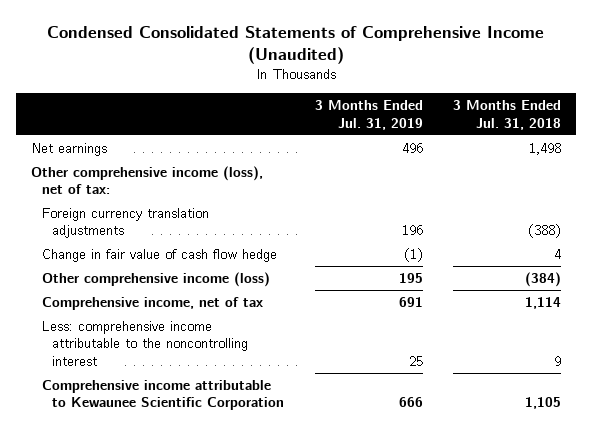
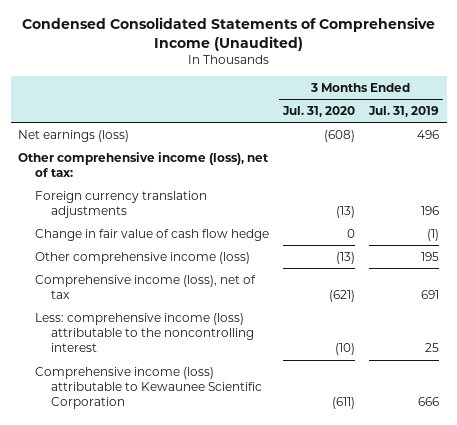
- | 3 Months Ended Jul. 31, 2019 | 3 Months Ended Jul. 31, 2018
+ | 3 Months Ended Jul. 31, 2020 | 3 Months Ended Jul. 31, 2019
- Net earnings | 496 | 1,498
+ Net earnings (loss) | (608) | 496
- Comprehensive income, net of tax | 691 | 1,114
- Less: comprehensive income attributable to the noncontrolling interest | 25 | 9
- Comprehensive income attributable to Kewaunee Scientific Corporation | 666 | 1,105
+ Comprehensive income (loss), net of tax | (621) | 691
+ Less: comprehensive income (loss) attributable to the noncontrolling interest | (10) | 25
+ Comprehensive income (loss) attributable to Kewaunee Scientific Corporation | (611) | 666

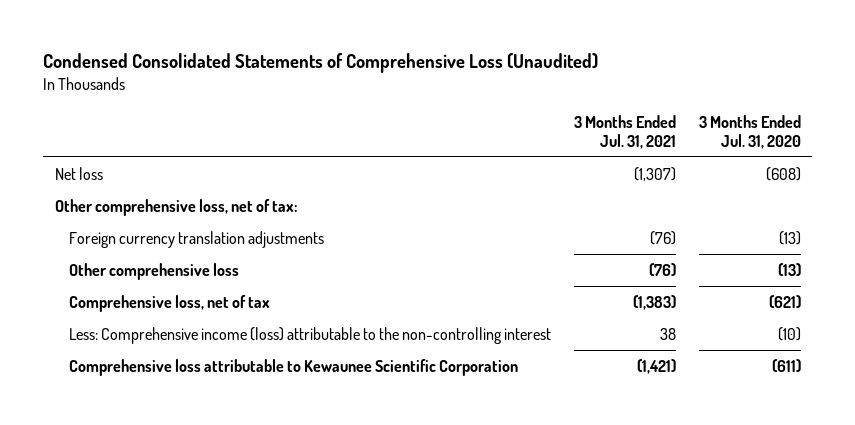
- Condensed Consolidated Statements of Comprehensive Income (Unaudited)
+ Condensed Consolidated Statements of Comprehensive Loss (Unaudited)
- | 3 Months Ended Jul. 31, 2020 | 3 Months Ended Jul. 31, 2019
+ | 3 Months Ended Jul. 31, 2021 | 3 Months Ended Jul. 31, 2020
- Net earnings (loss) | (608) | 496
- Other comprehensive income (loss), net of tax:
+ Net loss | (1,307) | (608)
+ Other comprehensive loss, net of tax:
- Change in fair value of cash flow hedge | 0 | (1)
- Other comprehensive income (loss) | (13) | 195
- Comprehensive income (loss), net of tax | (621) | 691
- Less: comprehensive income (loss) attributable to the noncontrolling interest | (10) | 25
- Comprehensive income (loss) attributable to Kewaunee Scientific Corporation | (611) | 666
+ Other comprehensive loss | (76) | (13)
+ Comprehensive loss, net of tax | (1,383) | (621)
+ Less: Comprehensive income (loss) attributable to the non-controlling interest | 38 | (10)
+ Comprehensive loss attributable to Kewaunee Scientific Corporation | (1,421) | (611)

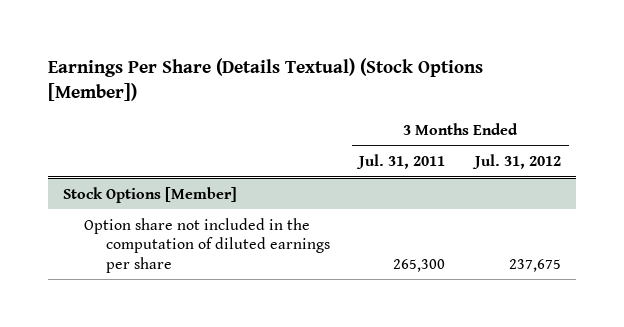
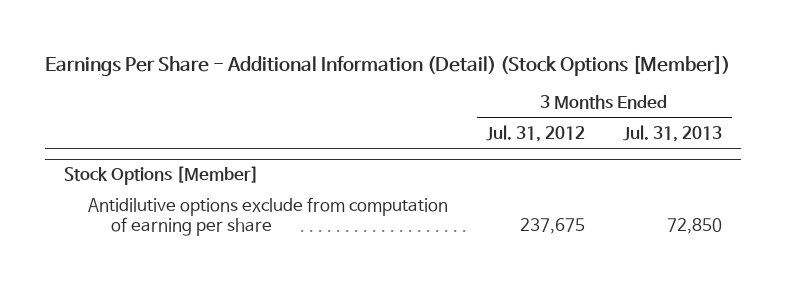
- Earnings Per Share (Details Textual) (Stock Options [Member])
+ Earnings Per Share - Additional Information (Detail) (Stock Options [Member])
- | 3 Months Ended Jul. 31, 2011 | 3 Months Ended Jul. 31, 2012
+ | 3 Months Ended Jul. 31, 2012 | 3 Months Ended Jul. 31, 2013
@ Stock Options [Member]
- Option share not included in the computation of diluted earnings per share | 265,300 | 237,675
+ Antidilutive options exclude from computation of earning per share | 237,675 | 72,850

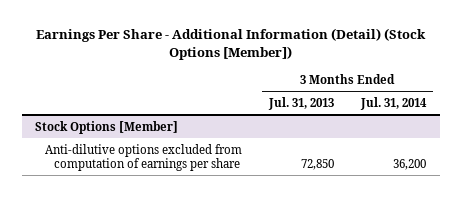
- | 3 Months Ended Jul. 31, 2012 | 3 Months Ended Jul. 31, 2013
+ | 3 Months Ended Jul. 31, 2013 | 3 Months Ended Jul. 31, 2014
@ Stock Options [Member]
- Antidilutive options exclude from computation of earning per share | 237,675 | 72,850
+ Anti-dilutive options excluded from computation of earnings per share | 72,850 | 36,200

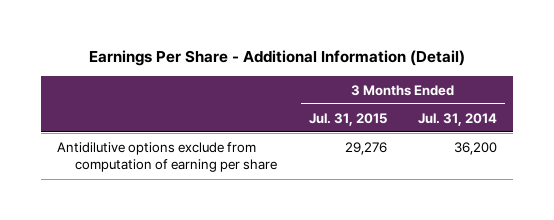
- Earnings Per Share - Additional Information (Detail) (Stock Options [Member])
+ Earnings Per Share - Additional Information (Detail)
- | 3 Months Ended Jul. 31, 2013 | 3 Months Ended Jul. 31, 2014
+ | 3 Months Ended Jul. 31, 2015 | 3 Months Ended Jul. 31, 2014
- Stock Options [Member]
- Anti-dilutive options excluded from computation of earnings per share | 72,850 | 36,200
+ Antidilutive options exclude from computation of earning per share | 29,276 | 36,200

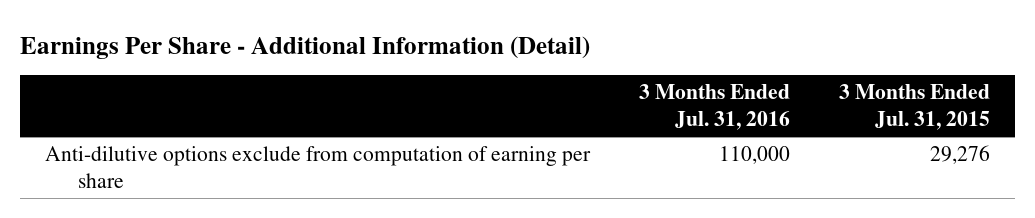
- | 3 Months Ended Jul. 31, 2015 | 3 Months Ended Jul. 31, 2014
+ | 3 Months Ended Jul. 31, 2016 | 3 Months Ended Jul. 31, 2015
- Antidilutive options exclude from computation of earning per share | 29,276 | 36,200
+ Anti-dilutive options exclude from computation of earning per share | 110,000 | 29,276

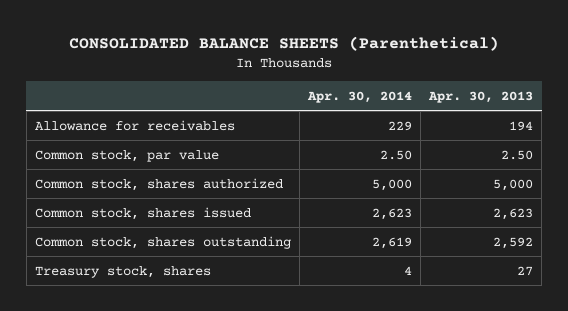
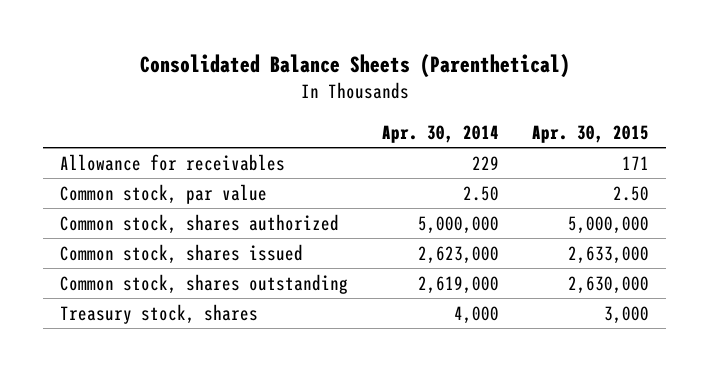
- CONSOLIDATED BALANCE SHEETS (Parenthetical)
+ Consolidated Balance Sheets (Parenthetical)
- | Apr. 30, 2014 | Apr. 30, 2013
+ | Apr. 30, 2014 | Apr. 30, 2015
- Common stock, shares authorized | 5,000 | 5,000
- Common stock, shares issued | 2,623 | 2,623
- Common stock, shares outstanding | 2,619 | 2,592
- Treasury stock, shares | 4 | 27
+ Common stock, shares authorized | 5,000,000 | 5,000,000
+ Common stock, shares issued | 2,623,000 | 2,633,000
+ Common stock, shares outstanding | 2,619,000 | 2,630,000
+ Treasury stock, shares | 4,000 | 3,000

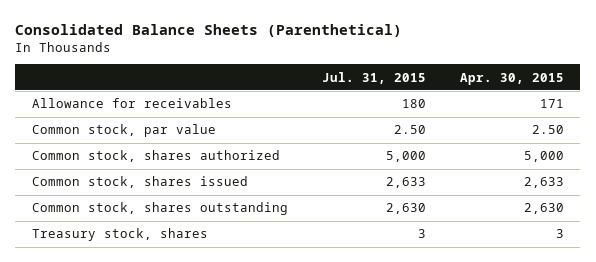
- | Apr. 30, 2014 | Apr. 30, 2015
+ | Jul. 31, 2015 | Apr. 30, 2015
- Common stock, shares authorized | 5,000,000 | 5,000,000
- Common stock, shares issued | 2,623,000 | 2,633,000
- Common stock, shares outstanding | 2,619,000 | 2,630,000
- Treasury stock, shares | 4,000 | 3,000
+ Common stock, shares authorized | 5,000 | 5,000
+ Common stock, shares issued | 2,633 | 2,633
+ Common stock, shares outstanding | 2,630 | 2,630
+ Treasury stock, shares | 3 | 3

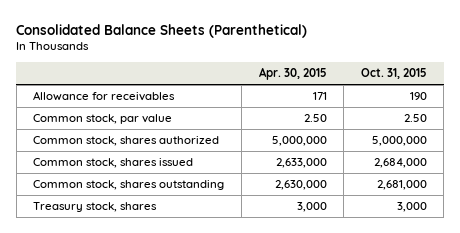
- | Jul. 31, 2015 | Apr. 30, 2015
+ | Apr. 30, 2015 | Oct. 31, 2015
- Common stock, shares authorized | 5,000 | 5,000
- Common stock, shares issued | 2,633 | 2,633
- Common stock, shares outstanding | 2,630 | 2,630
- Treasury stock, shares | 3 | 3
+ Common stock, shares authorized | 5,000,000 | 5,000,000
+ Common stock, shares issued | 2,633,000 | 2,684,000
+ Common stock, shares outstanding | 2,630,000 | 2,681,000
+ Treasury stock, shares | 3,000 | 3,000

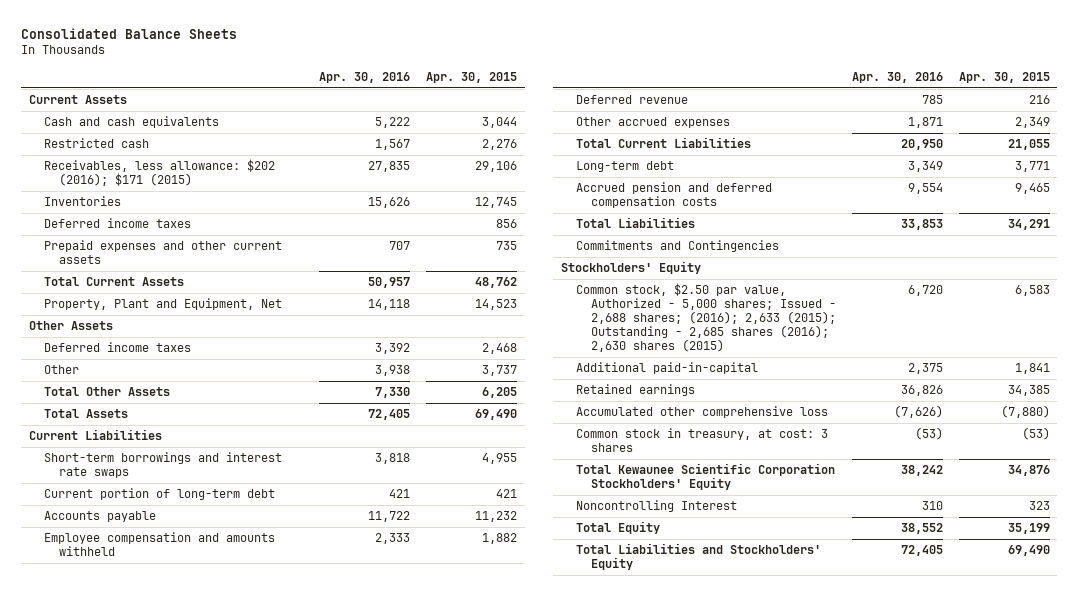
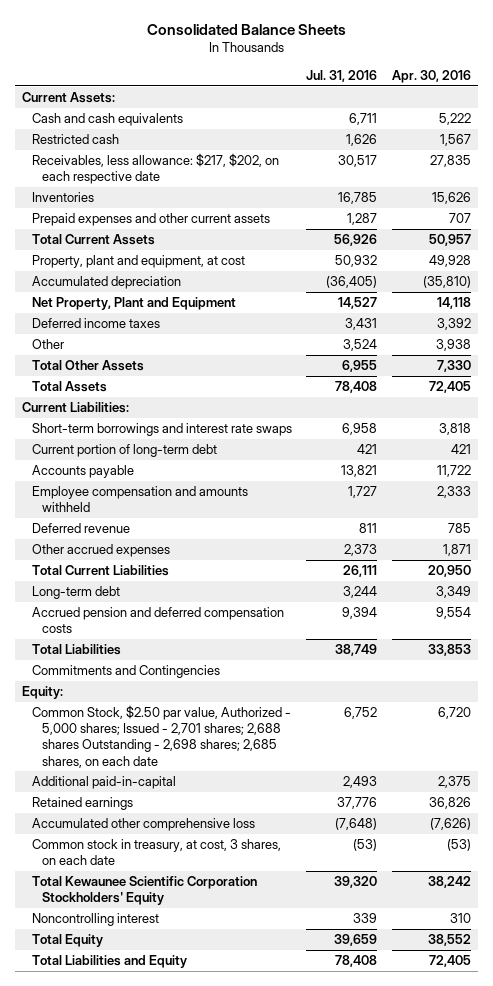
- | Apr. 30, 2016 | Apr. 30, 2015
+ | Jul. 31, 2016 | Apr. 30, 2016
- Current Assets
+ Current Assets:
- Receivables, less allowance: $202 (2016); $171 (2015) | 27,835 | 29,106
+ Receivables, less allowance: $217, $202, on each respective date | 30,517 | 27,835
- Deferred income taxes | | 856
- Property, Plant and Equipment, Net | 14,118 | 14,523
- Other Assets
+ Property, plant and equipment, at cost | 50,932 | 49,928
+ Accumulated depreciation | (36,405) | (35,810)
+ Net Property, Plant and Equipment | 14,527 | 14,118
- Current Liabilities
+ Current Liabilities:
- Stockholders' Equity
- Common stock, $2.50 par value, Authorized - 5,000 shares; Issued - 2,688 shares; (2016); 2,633 (2015); Outstanding - 2,685 shares (2016); 2,630 shares (2015) | 6,720 | 6,583
+ Equity:
+ Common Stock, $2.50 par value, Authorized - 5,000 shares; Issued - 2,701 shares; 2,688 shares Outstanding - 2,698 shares; 2,685 shares, on each date | 6,752 | 6,720
- Common stock in treasury, at cost: 3 shares | (53) | (53)
+ Common stock in treasury, at cost, 3 shares, on each date | (53) | (53)
- Noncontrolling Interest | 310 | 323
+ Noncontrolling interest | 339 | 310
- Total Liabilities and Stockholders' Equity | 72,405 | 69,490
+ Total Liabilities and Equity | 78,408 | 72,405

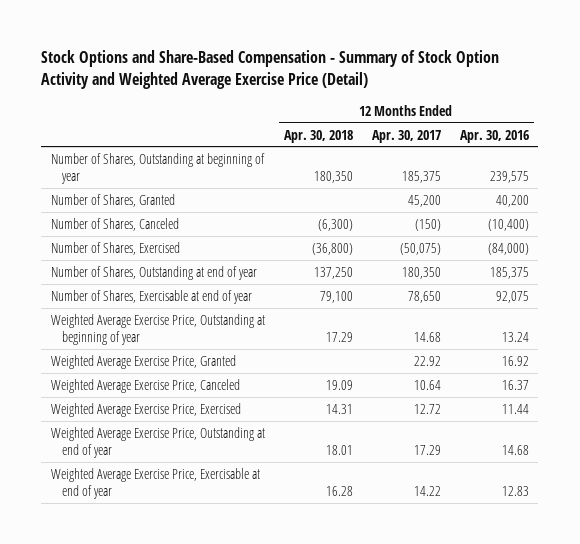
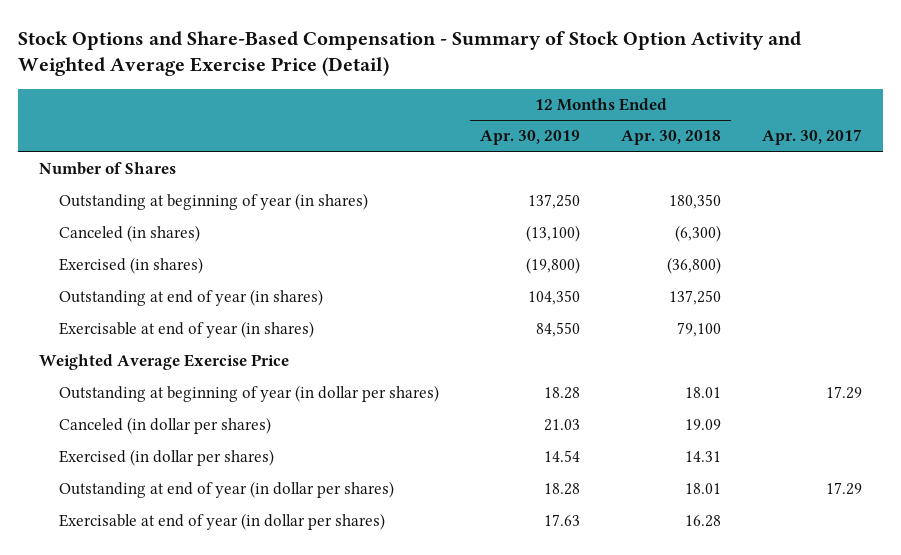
- | 12 Months Ended Apr. 30, 2018 | 12 Months Ended Apr. 30, 2017 | 12 Months Ended Apr. 30, 2016
+ | 12 Months Ended Apr. 30, 2019 | 12 Months Ended Apr. 30, 2018 | Apr. 30, 2017
- Number of Shares, Outstanding at beginning of year | 180,350 | 185,375 | 239,575
- Number of Shares, Granted | | 45,200 | 40,200
- Number of Shares, Canceled | (6,300) | (150) | (10,400)
- Number of Shares, Exercised | (36,800) | (50,075) | (84,000)
- Number of Shares, Outstanding at end of year | 137,250 | 180,350 | 185,375
- Number of Shares, Exercisable at end of year | 79,100 | 78,650 | 92,075
- Weighted Average Exercise Price, Outstanding at beginning of year | 17.29 | 14.68 | 13.24
- Weighted Average Exercise Price, Granted | | 22.92 | 16.92
- Weighted Average Exercise Price, Canceled | 19.09 | 10.64 | 16.37
- Weighted Average Exercise Price, Exercised | 14.31 | 12.72 | 11.44
- Weighted Average Exercise Price, Outstanding at end of year | 18.01 | 17.29 | 14.68
- Weighted Average Exercise Price, Exercisable at end of year | 16.28 | 14.22 | 12.83
+ Number of Shares
+ Outstanding at beginning of year (in shares) | 137,250 | 180,350 |
+ Canceled (in shares) | (13,100) | (6,300) |
+ Exercised (in shares) | (19,800) | (36,800) |
+ Outstanding at end of year (in shares) | 104,350 | 137,250 |
+ Exercisable at end of year (in shares) | 84,550 | 79,100 |
+ Weighted Average Exercise Price
+ Outstanding at beginning of year (in dollar per shares) | 18.28 | 18.01 | 17.29
+ Canceled (in dollar per shares) | 21.03 | 19.09 |
+ Exercised (in dollar per shares) | 14.54 | 14.31 |
+ Outstanding at end of year (in dollar per shares) | 18.28 | 18.01 | 17.29
+ Exercisable at end of year (in dollar per shares) | 17.63 | 16.28 |

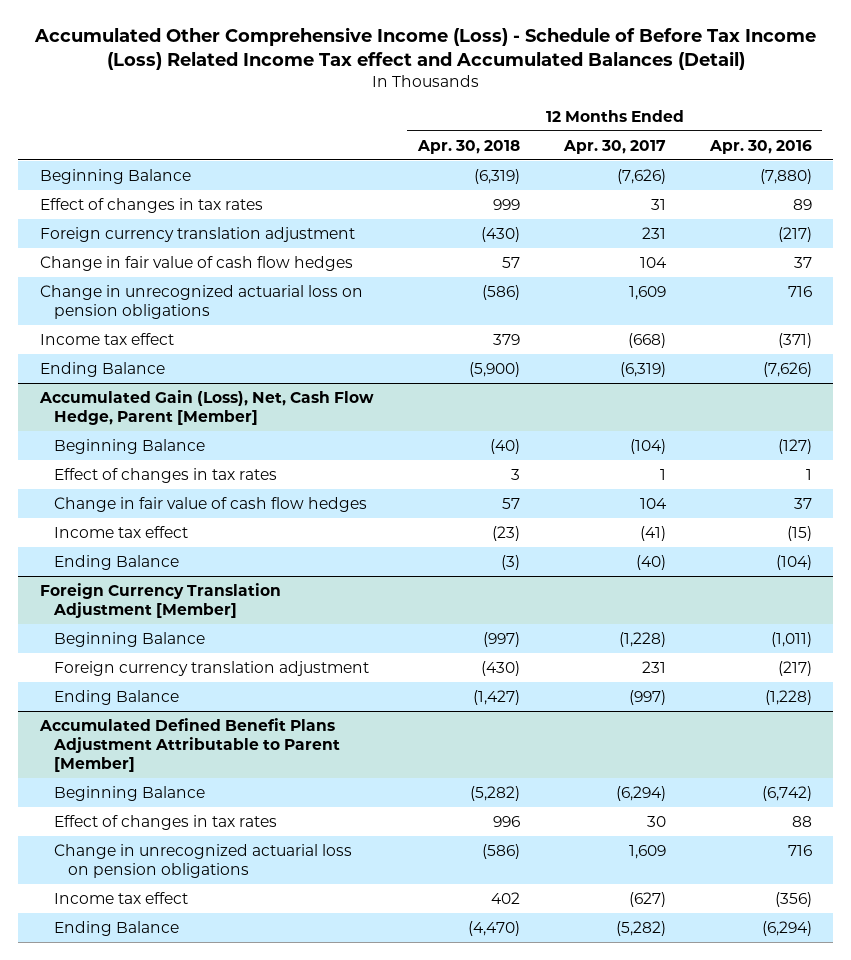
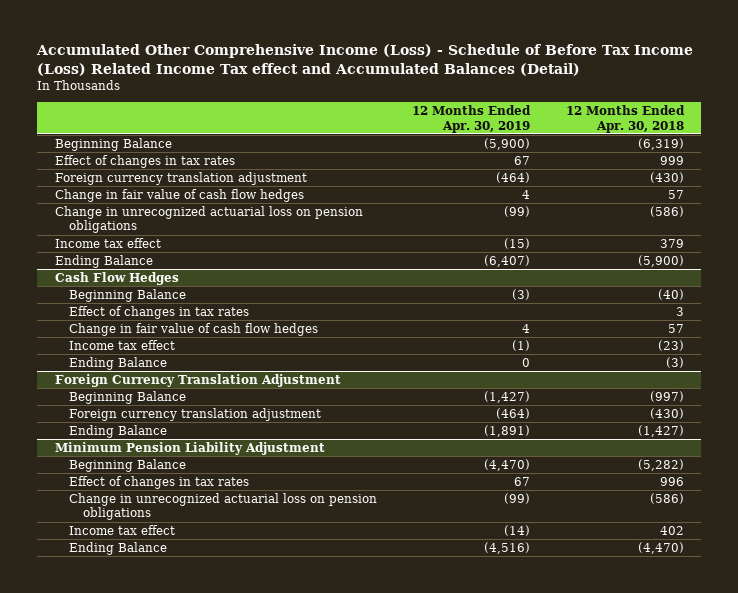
- | 12 Months Ended Apr. 30, 2018 | 12 Months Ended Apr. 30, 2017 | 12 Months Ended Apr. 30, 2016
+ | 12 Months Ended Apr. 30, 2019 | 12 Months Ended Apr. 30, 2018
- Accumulated Gain (Loss), Net, Cash Flow Hedge, Parent [Member]
+ Cash Flow Hedges
- Foreign Currency Translation Adjustment [Member]
+ Foreign Currency Translation Adjustment
- Accumulated Defined Benefit Plans Adjustment Attributable to Parent [Member]
+ Minimum Pension Liability Adjustment

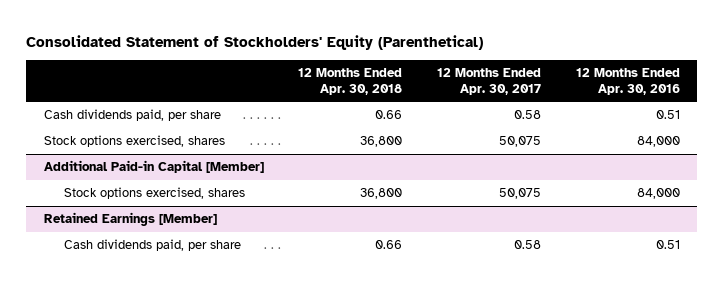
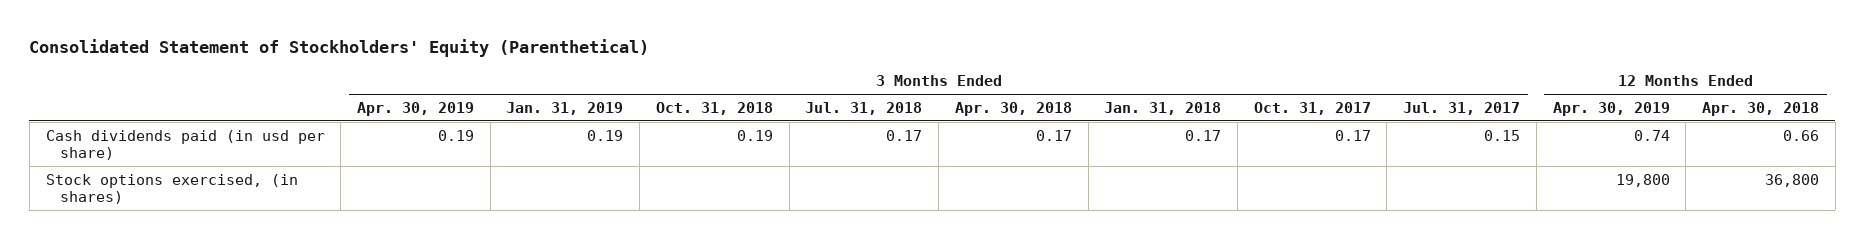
- | 12 Months Ended Apr. 30, 2018 | 12 Months Ended Apr. 30, 2017 | 12 Months Ended Apr. 30, 2016
+ | 3 Months Ended Apr. 30, 2019 | 3 Months Ended Jan. 31, 2019 | 3 Months Ended Oct. 31, 2018 | 3 Months Ended Jul. 31, 2018 | 3 Months Ended Apr. 30, 2018 | 3 Months Ended Jan. 31, 2018 | 3 Months Ended Oct. 31, 2017 | 3 Months Ended Jul. 31, 2017 | 12 Months Ended Apr. 30, 2019 | 12 Months Ended Apr. 30, 2018
- Cash dividends paid, per share | 0.66 | 0.58 | 0.51
- Stock options exercised, shares | 36,800 | 50,075 | 84,000
- Additional Paid-in Capital [Member]
- Stock options exercised, shares | 36,800 | 50,075 | 84,000
- Retained Earnings [Member]
- Cash dividends paid, per share | 0.66 | 0.58 | 0.51
+ Cash dividends paid (in usd per share) | 0.19 | 0.19 | 0.19 | 0.17 | 0.17 | 0.17 | 0.17 | 0.15 | 0.74 | 0.66
+ Stock options exercised, (in shares) | | | | | | | | | 19,800 | 36,800

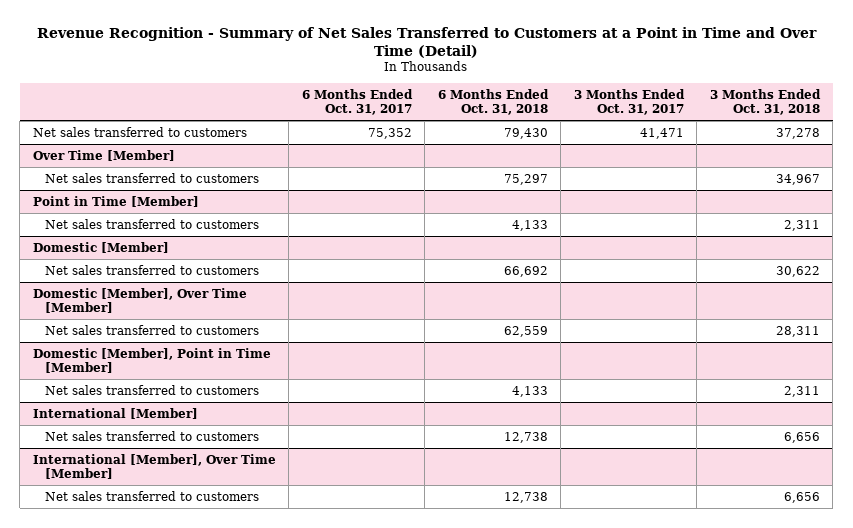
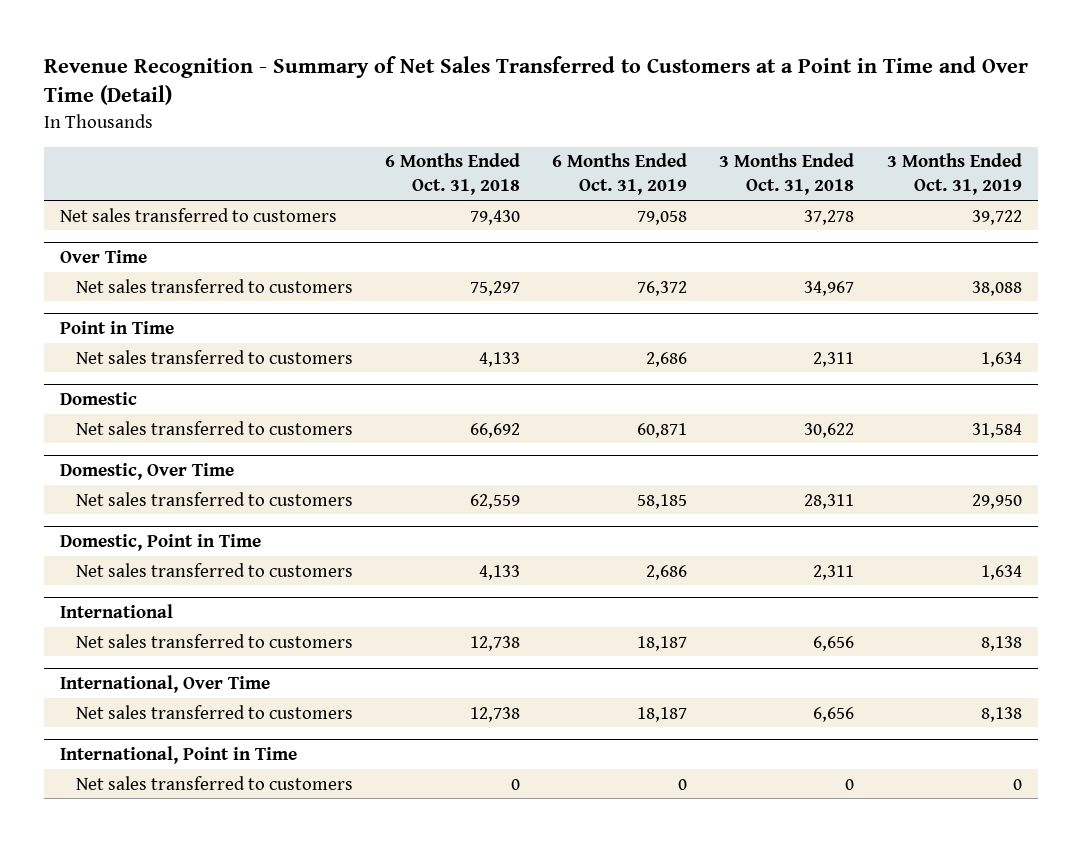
- | 6 Months Ended Oct. 31, 2017 | 6 Months Ended Oct. 31, 2018 | 3 Months Ended Oct. 31, 2017 | 3 Months Ended Oct. 31, 2018
+ | 6 Months Ended Oct. 31, 2018 | 6 Months Ended Oct. 31, 2019 | 3 Months Ended Oct. 31, 2018 | 3 Months Ended Oct. 31, 2019
- Over Time [Member]
+ Over Time
- Point in Time [Member]
+ Point in Time
- Domestic [Member]
+ Domestic
- Domestic [Member], Over Time [Member]
+ Domestic, Over Time
- Domestic [Member], Point in Time [Member]
+ Domestic, Point in Time
- International [Member]
+ International
- International [Member], Over Time [Member]
+ International, Over Time
+ International, Point in Time
+ Net sales transferred to customers | 0 | 0 | 0 | 0

